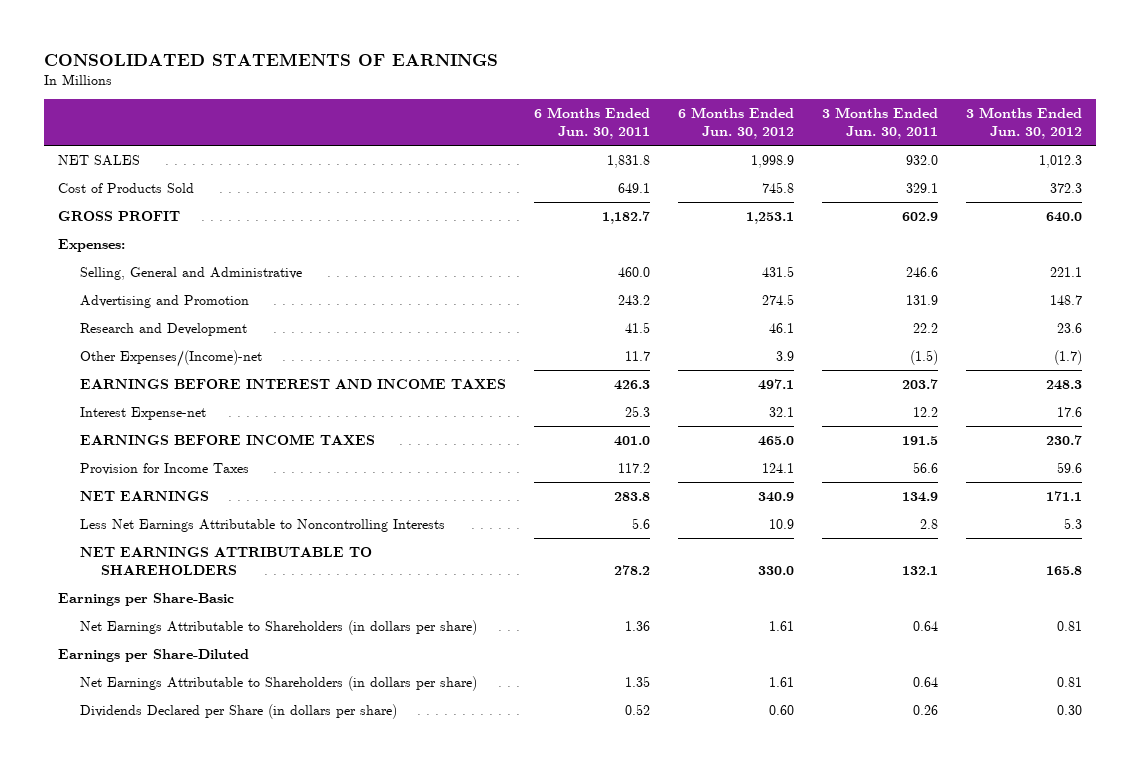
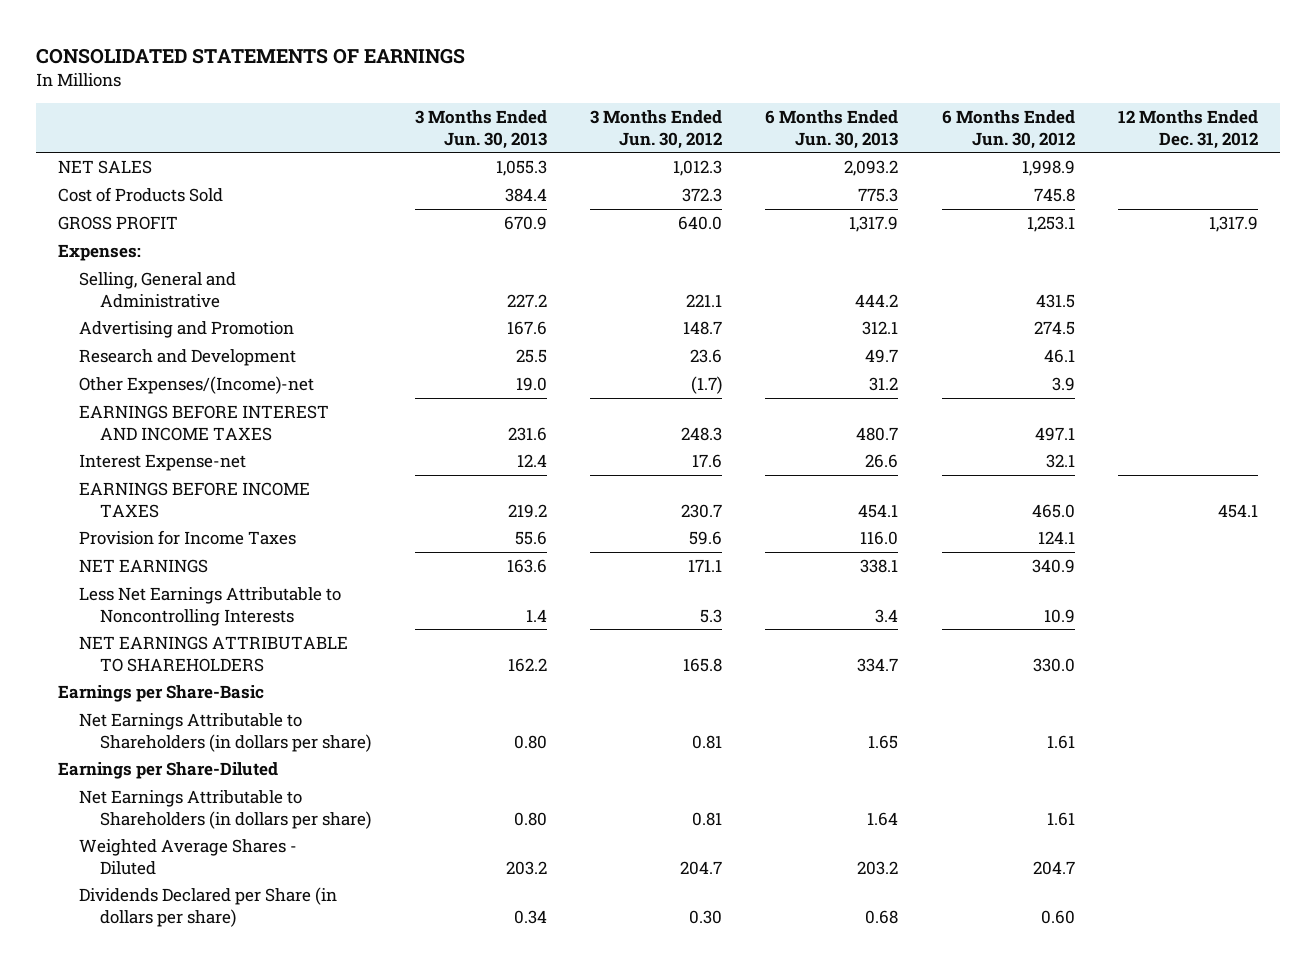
- | 6 Months Ended Jun. 30, 2011 | 6 Months Ended Jun. 30, 2012 | 3 Months Ended Jun. 30, 2011 | 3 Months Ended Jun. 30, 2012
+ | 3 Months Ended Jun. 30, 2013 | 3 Months Ended Jun. 30, 2012 | 6 Months Ended Jun. 30, 2013 | 6 Months Ended Jun. 30, 2012 | 12 Months Ended Dec. 31, 2012
+ Weighted Average Shares - Diluted | 203.2 | 204.7 | 203.2 | 204.7 |

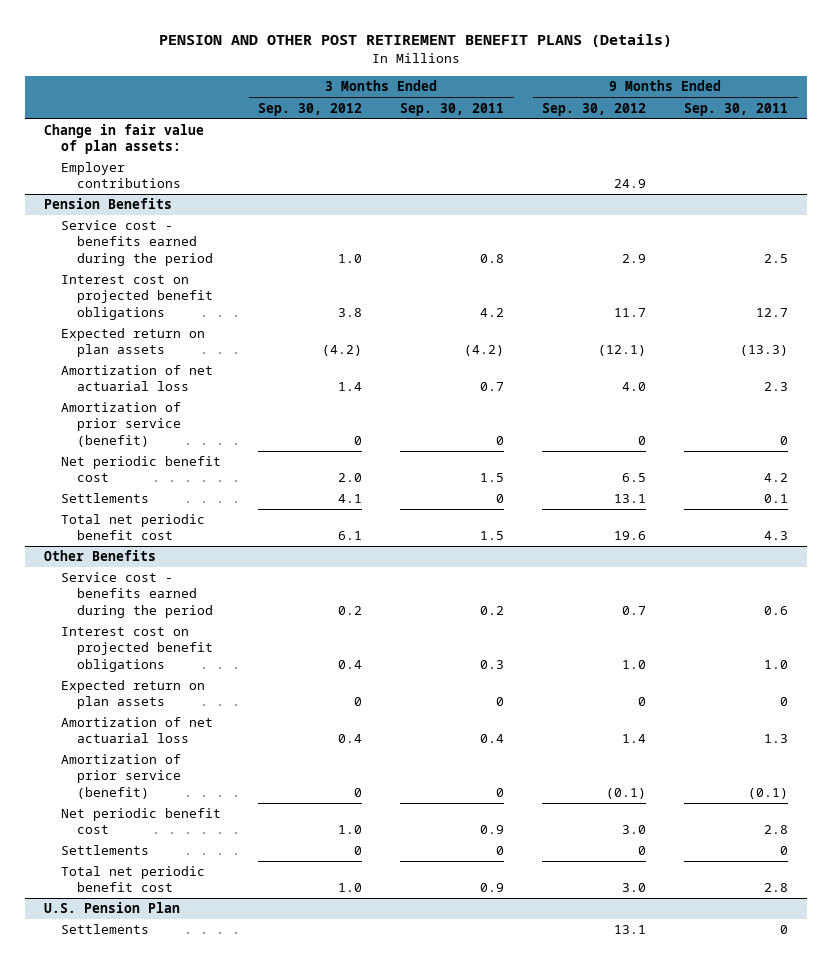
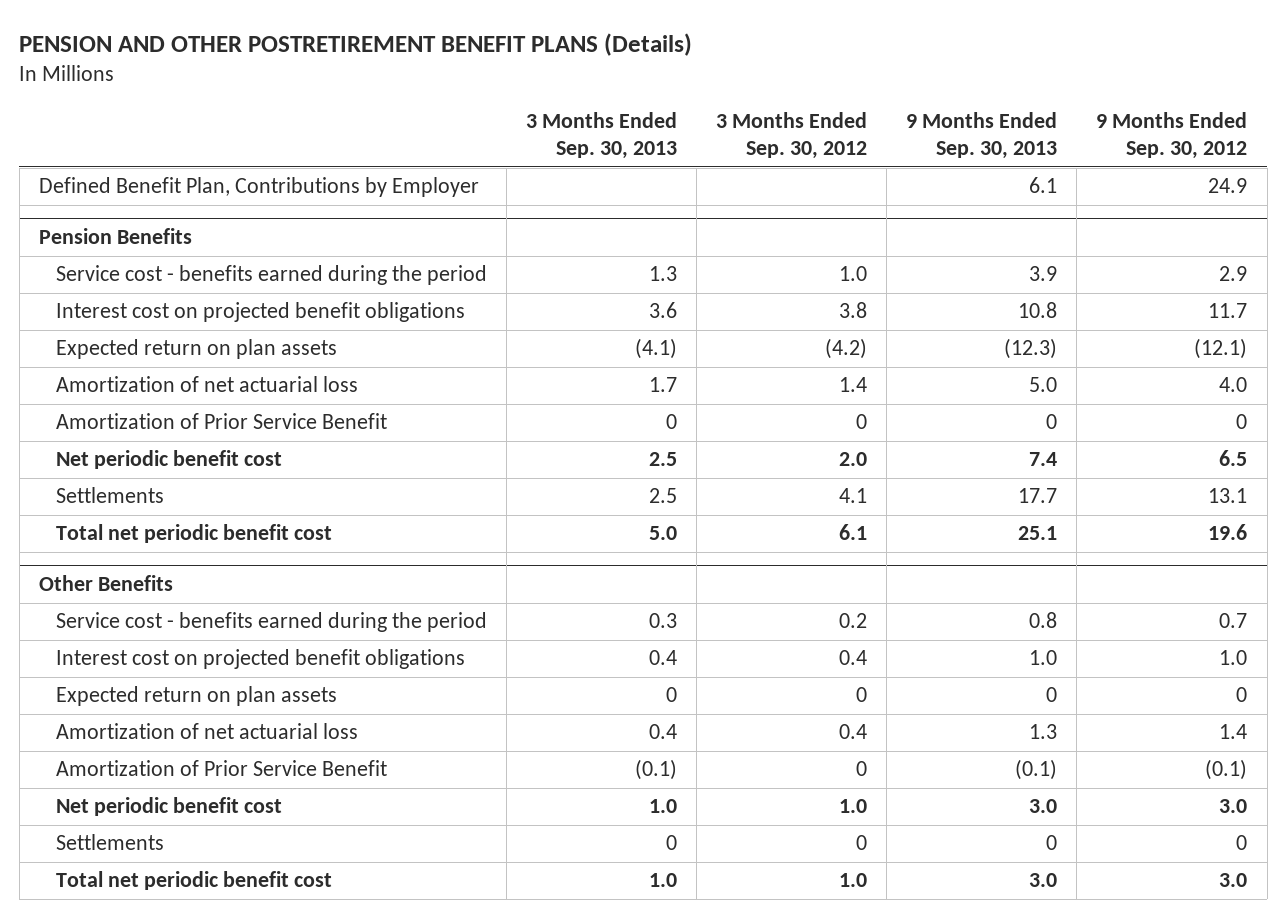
- PENSION AND OTHER POST RETIREMENT BENEFIT PLANS (Details)
+ PENSION AND OTHER POSTRETIREMENT BENEFIT PLANS (Details)
- | 3 Months Ended Sep. 30, 2012 | 3 Months Ended Sep. 30, 2011 | 9 Months Ended Sep. 30, 2012 | 9 Months Ended Sep. 30, 2011
+ | 3 Months Ended Sep. 30, 2013 | 3 Months Ended Sep. 30, 2012 | 9 Months Ended Sep. 30, 2013 | 9 Months Ended Sep. 30, 2012
- Change in fair value of plan assets:
- Employer contributions | | | 24.9 |
+ Defined Benefit Plan, Contributions by Employer | | | 6.1 | 24.9
@ Pension Benefits
- Amortization of prior service (benefit) | 0 | 0 | 0 | 0
+ Amortization of Prior Service Benefit | 0 | 0 | 0 | 0
@ Other Benefits
- Amortization of prior service (benefit) | 0 | 0 | (0.1) | (0.1)
+ Amortization of Prior Service Benefit | (0.1) | 0 | (0.1) | (0.1)
- U.S. Pension Plan
- Settlements | | | 13.1 | 0

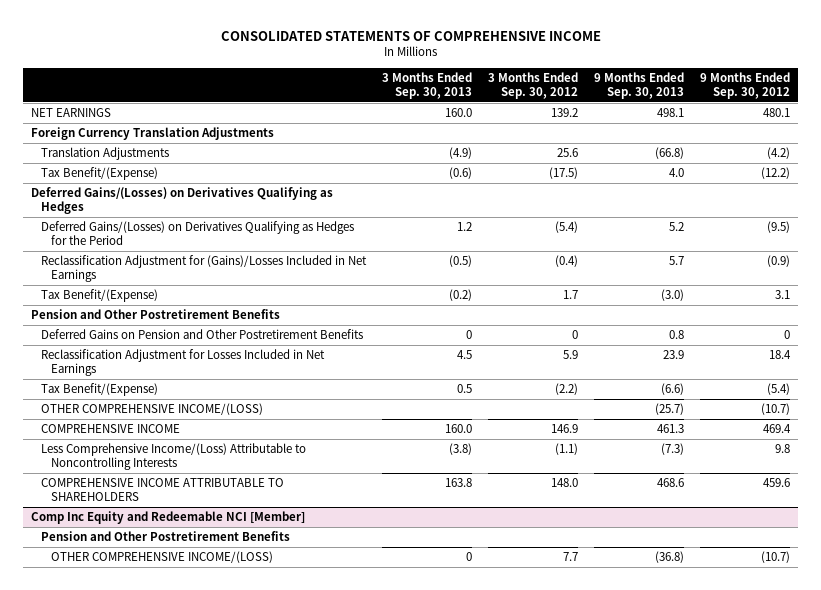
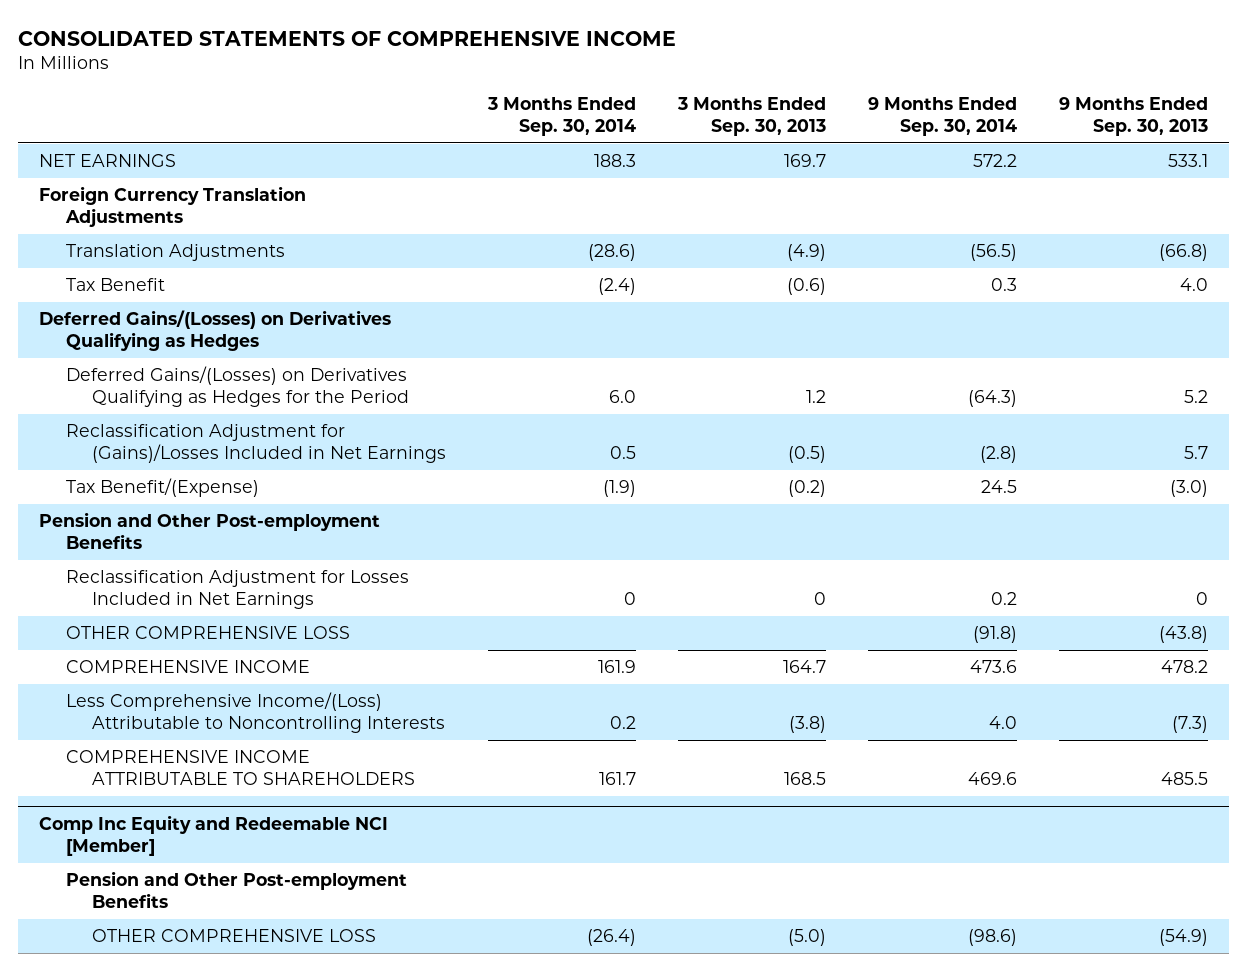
- | 3 Months Ended Sep. 30, 2013 | 3 Months Ended Sep. 30, 2012 | 9 Months Ended Sep. 30, 2013 | 9 Months Ended Sep. 30, 2012
+ | 3 Months Ended Sep. 30, 2014 | 3 Months Ended Sep. 30, 2013 | 9 Months Ended Sep. 30, 2014 | 9 Months Ended Sep. 30, 2013
- NET EARNINGS | 160.0 | 139.2 | 498.1 | 480.1
+ NET EARNINGS | 188.3 | 169.7 | 572.2 | 533.1
- Tax Benefit/(Expense) | (0.6) | (17.5) | 4.0 | (12.2)
+ Tax Benefit | (2.4) | (0.6) | 0.3 | 4.0
- Pension and Other Postretirement Benefits
- Deferred Gains on Pension and Other Postretirement Benefits | 0 | 0 | 0.8 | 0
- Reclassification Adjustment for Losses Included in Net Earnings | 4.5 | 5.9 | 23.9 | 18.4
- Tax Benefit/(Expense) | 0.5 | (2.2) | (6.6) | (5.4)
- OTHER COMPREHENSIVE INCOME/(LOSS) | | | (25.7) | (10.7)
- COMPREHENSIVE INCOME | 160.0 | 146.9 | 461.3 | 469.4
+ Pension and Other Post-employment Benefits
+ Reclassification Adjustment for Losses Included in Net Earnings | 0 | 0 | 0.2 | 0
+ OTHER COMPREHENSIVE LOSS | | | (91.8) | (43.8)
+ COMPREHENSIVE INCOME | 161.9 | 164.7 | 473.6 | 478.2
- COMPREHENSIVE INCOME ATTRIBUTABLE TO SHAREHOLDERS | 163.8 | 148.0 | 468.6 | 459.6
+ COMPREHENSIVE INCOME ATTRIBUTABLE TO SHAREHOLDERS | 161.7 | 168.5 | 469.6 | 485.5
@ Comp Inc Equity and Redeemable NCI [Member]
- Pension and Other Postretirement Benefits
- OTHER COMPREHENSIVE INCOME/(LOSS) | 0 | 7.7 | (36.8) | (10.7)
+ Pension and Other Post-employment Benefits
+ OTHER COMPREHENSIVE LOSS | (26.4) | (5.0) | (98.6) | (54.9)

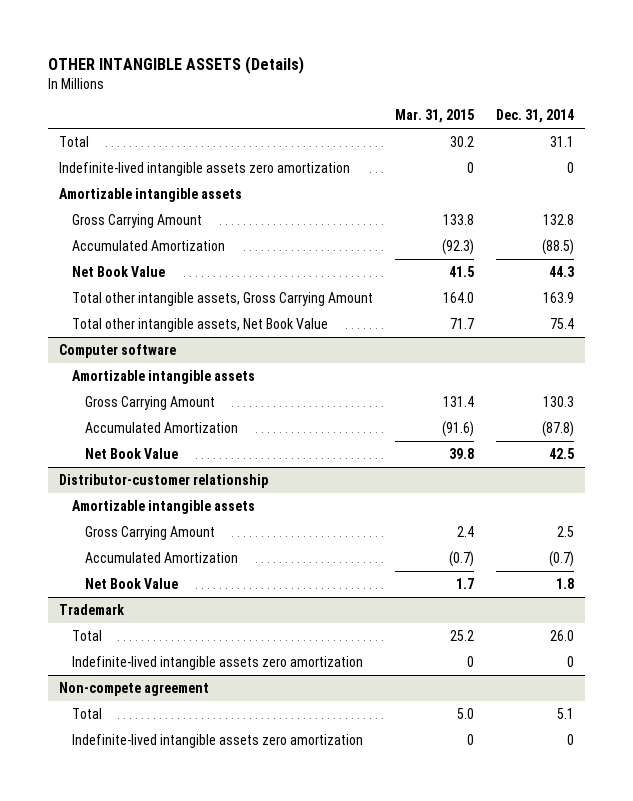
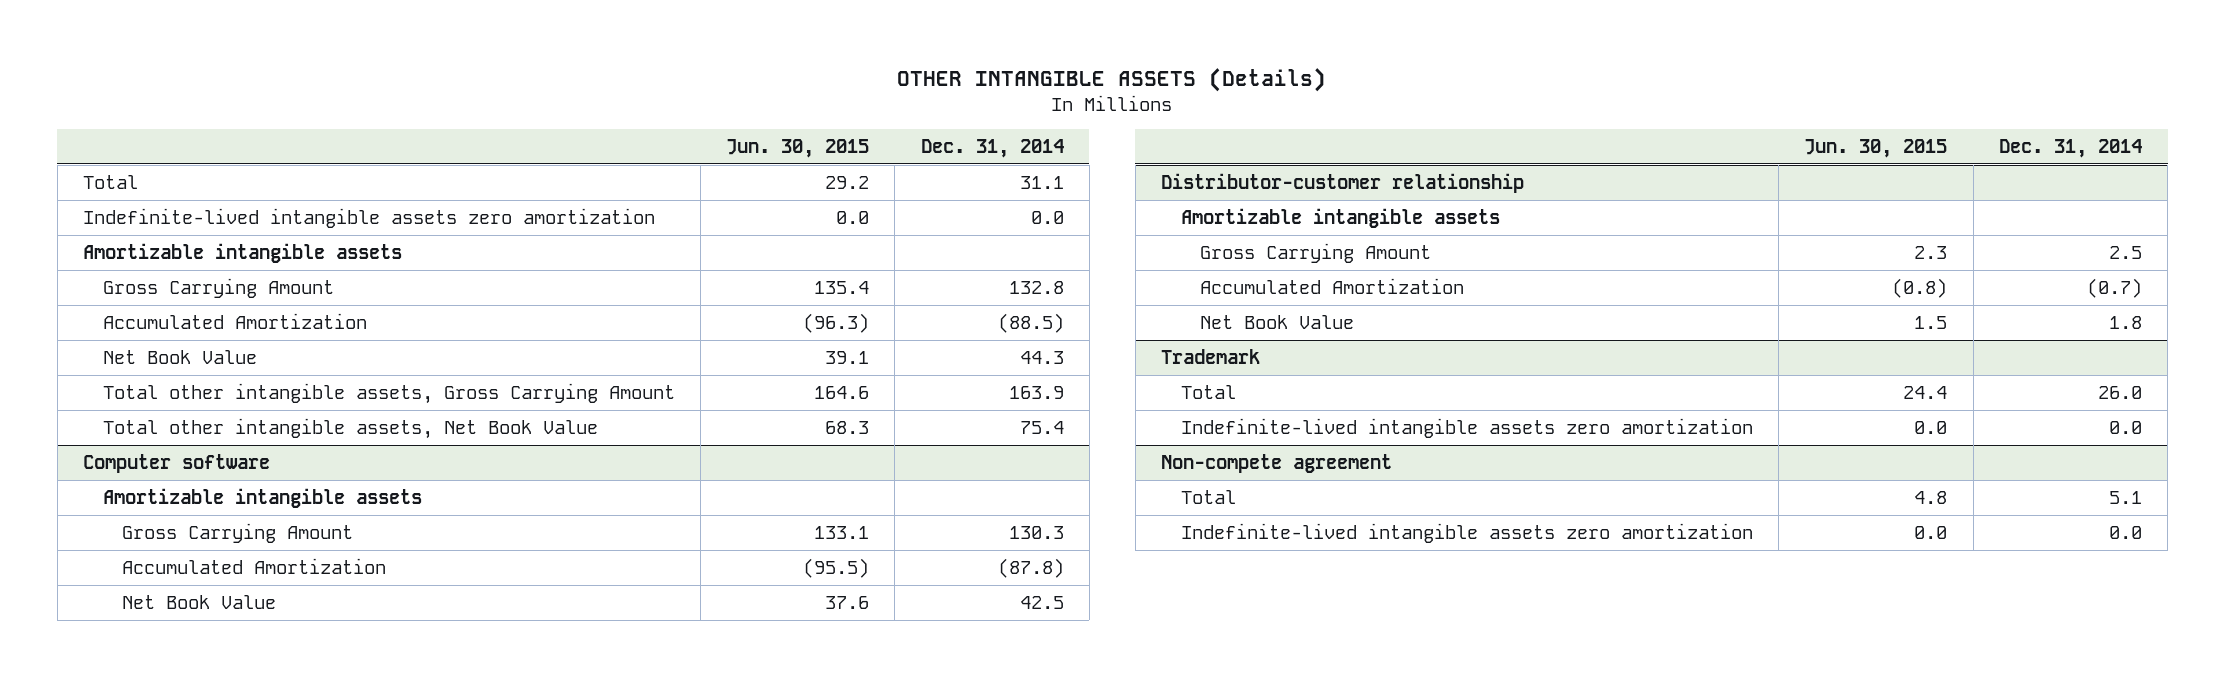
- | Mar. 31, 2015 | Dec. 31, 2014
+ | Jun. 30, 2015 | Dec. 31, 2014
- Indefinite-lived intangible assets zero amortization | 0 | 0
+ Indefinite-lived intangible assets zero amortization | 0.0 | 0.0
@ Trademark
- Indefinite-lived intangible assets zero amortization | 0 | 0
+ Indefinite-lived intangible assets zero amortization | 0.0 | 0.0
@ Non-compete agreement
- Indefinite-lived intangible assets zero amortization | 0 | 0
+ Indefinite-lived intangible assets zero amortization | 0.0 | 0.0

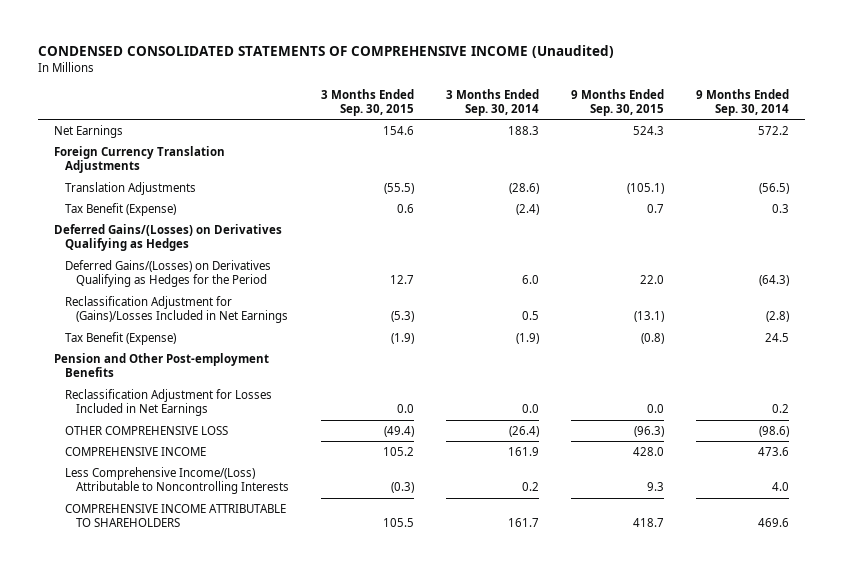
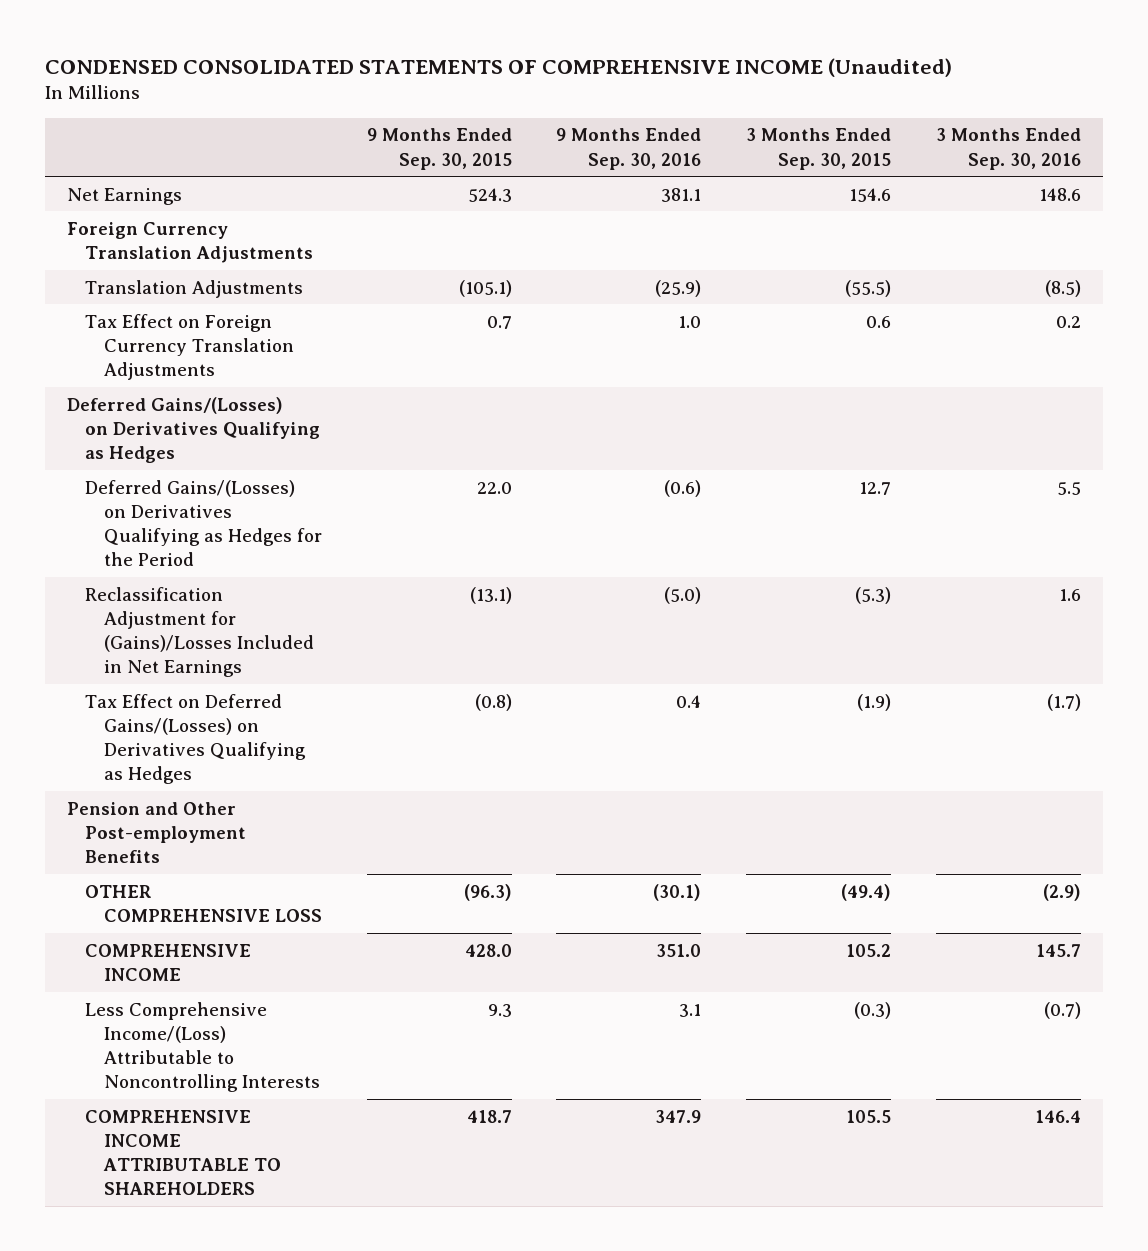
- | 3 Months Ended Sep. 30, 2015 | 3 Months Ended Sep. 30, 2014 | 9 Months Ended Sep. 30, 2015 | 9 Months Ended Sep. 30, 2014
+ | 9 Months Ended Sep. 30, 2015 | 9 Months Ended Sep. 30, 2016 | 3 Months Ended Sep. 30, 2015 | 3 Months Ended Sep. 30, 2016
- Tax Benefit (Expense) | 0.6 | (2.4) | 0.7 | 0.3
+ Tax Effect on Foreign Currency Translation Adjustments | 0.7 | 1.0 | 0.6 | 0.2
- Tax Benefit (Expense) | (1.9) | (1.9) | (0.8) | 24.5
+ Tax Effect on Deferred Gains/(Losses) on Derivatives Qualifying as Hedges | (0.8) | 0.4 | (1.9) | (1.7)
- Reclassification Adjustment for Losses Included in Net Earnings | 0.0 | 0.0 | 0.0 | 0.2

